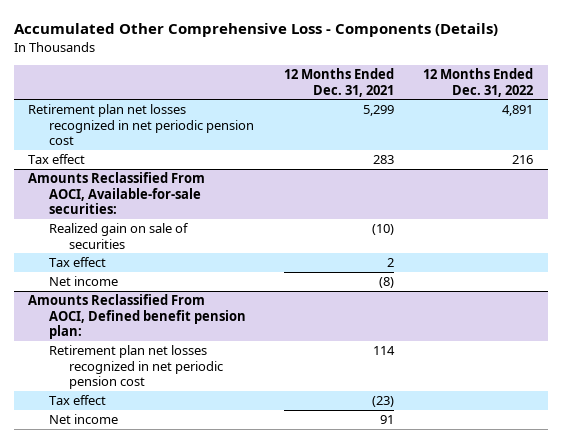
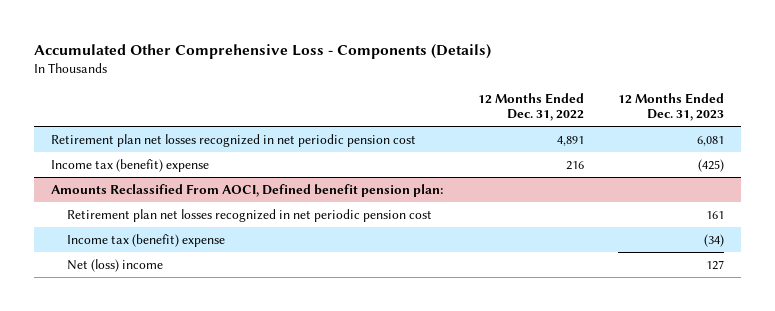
- | 12 Months Ended Dec. 31, 2021 | 12 Months Ended Dec. 31, 2022
+ | 12 Months Ended Dec. 31, 2022 | 12 Months Ended Dec. 31, 2023
- Tax effect | 283 | 216
- Amounts Reclassified From AOCI, Available-for-sale securities:
- Realized gain on sale of securities | (10) |
- Tax effect | 2 |
- Net income | (8) |
+ Income tax (benefit) expense | 216 | (425)
@ Amounts Reclassified From AOCI, Defined benefit pension plan:
- Tax effect | (23) |
- Net income | 91 |
+ Income tax (benefit) expense | | (34)
+ Net (loss) income | | 127

